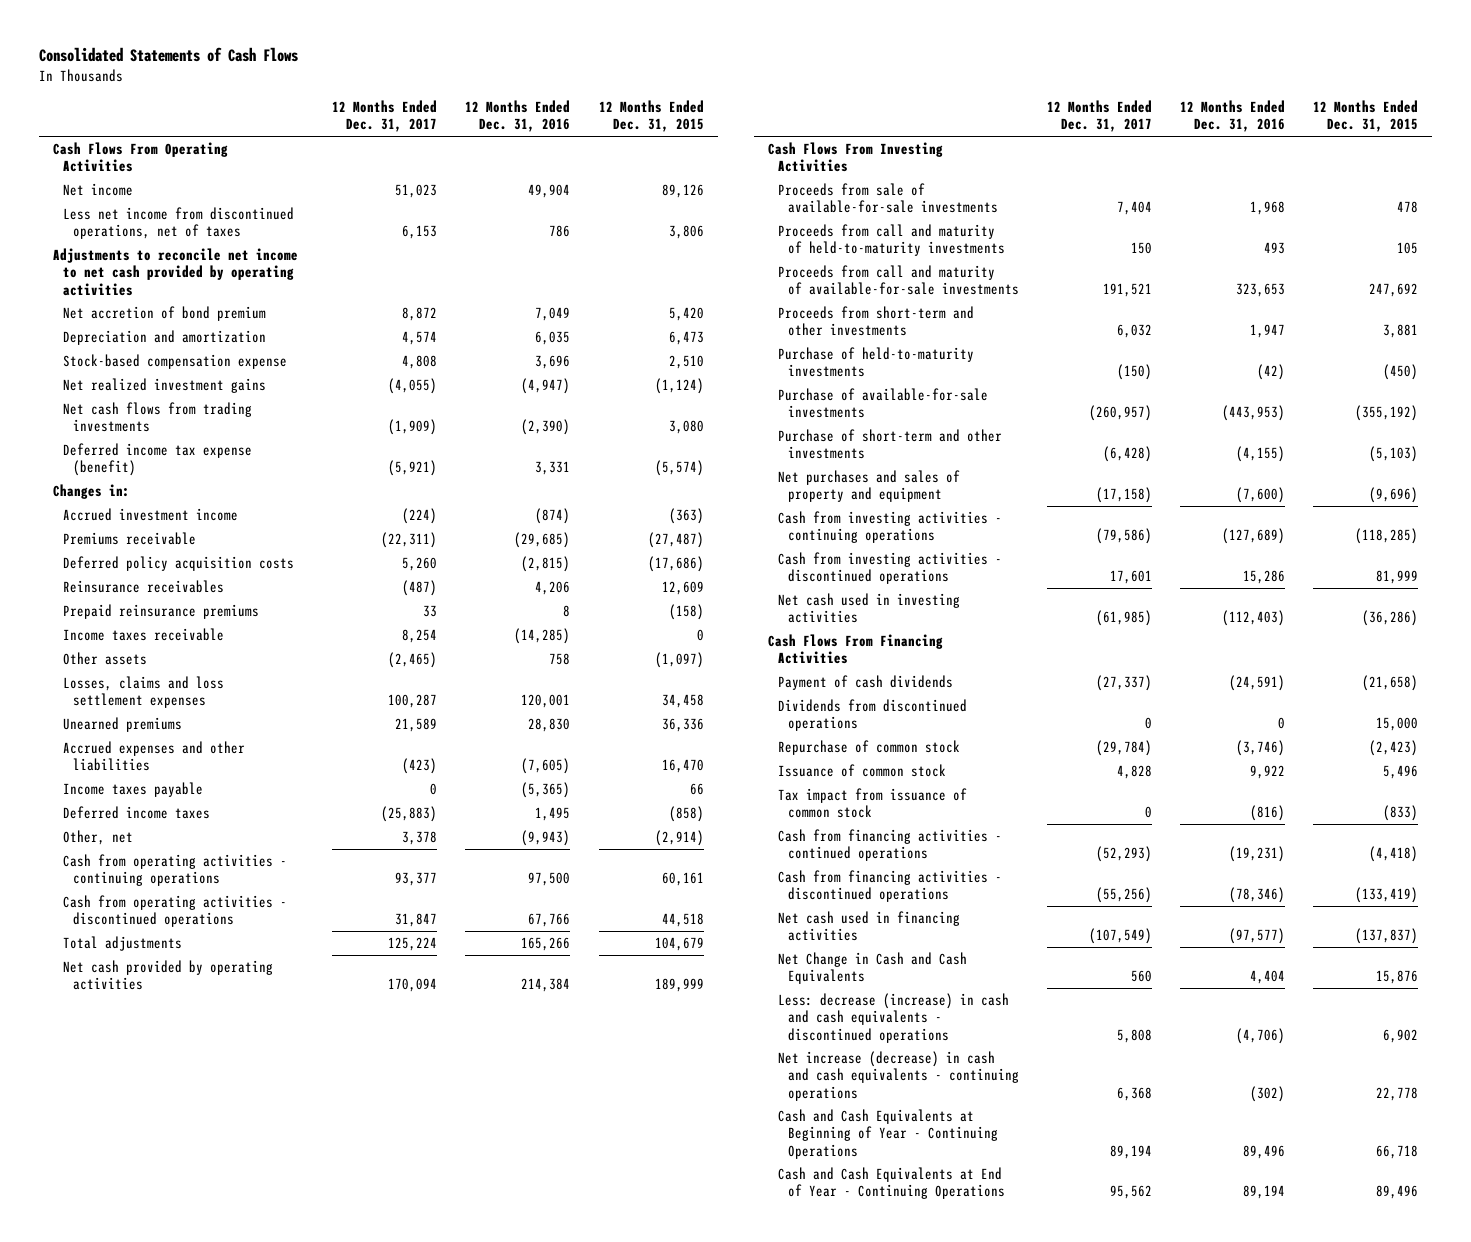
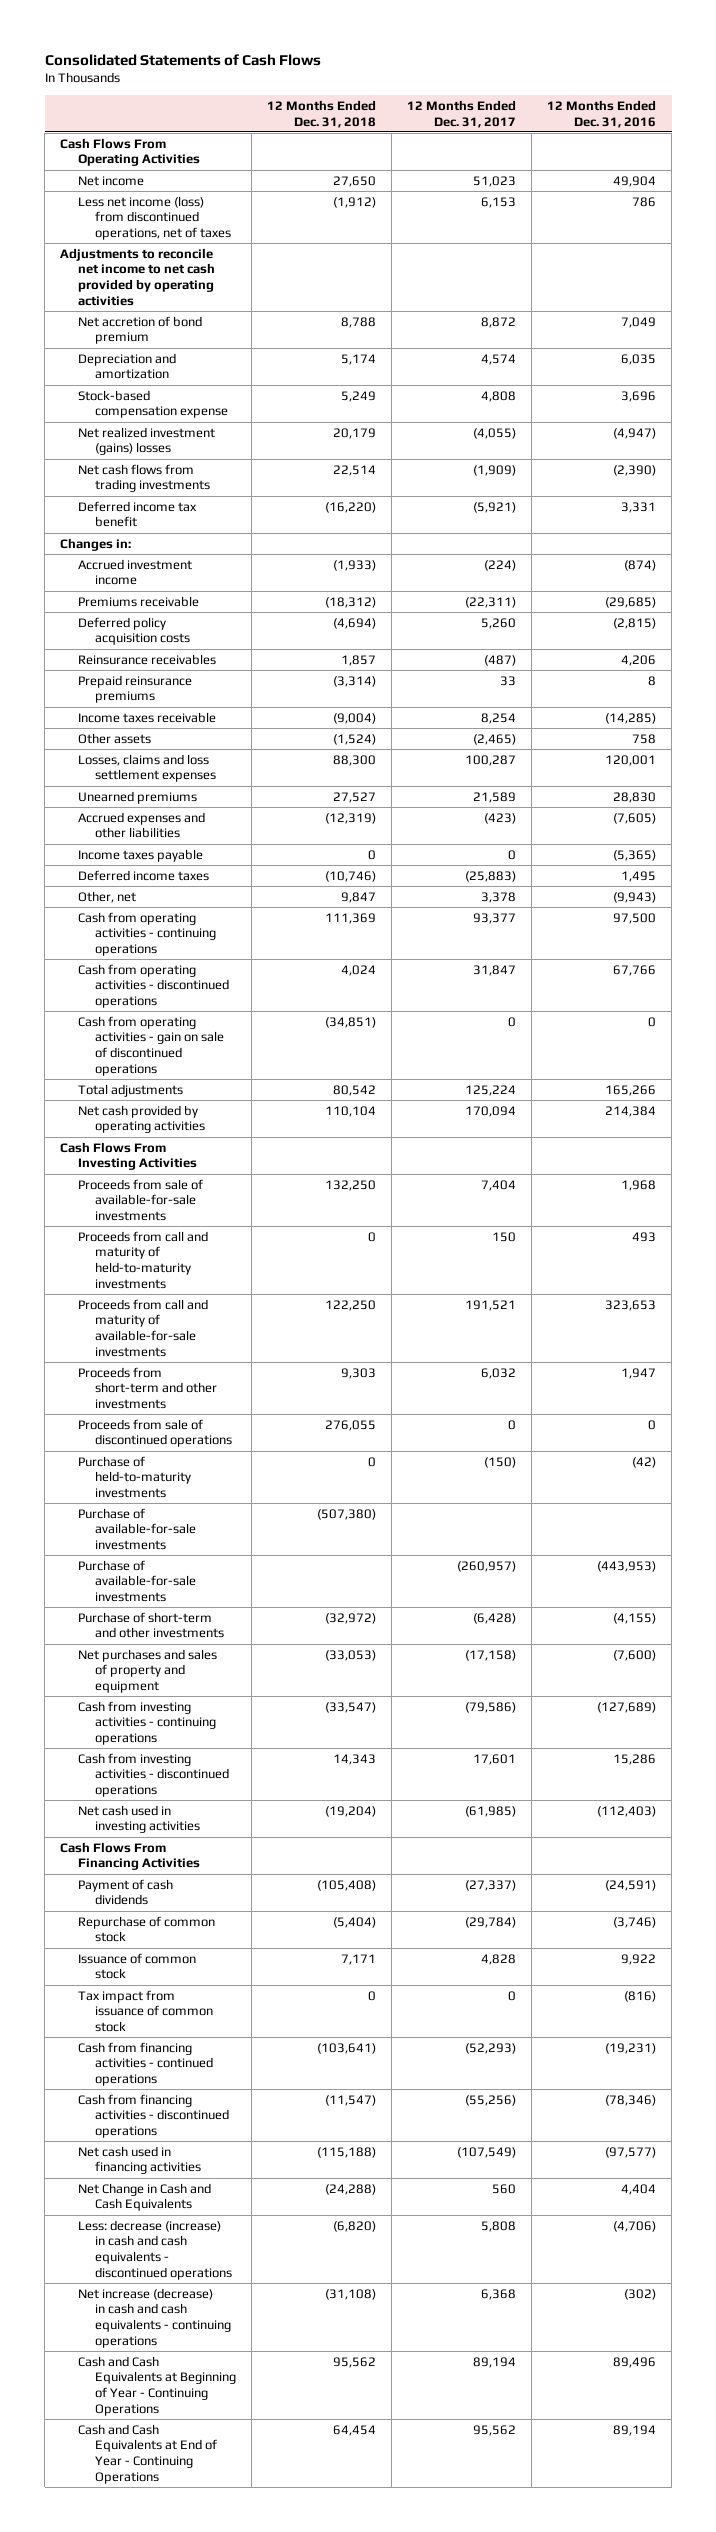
- | 12 Months Ended Dec. 31, 2017 | 12 Months Ended Dec. 31, 2016 | 12 Months Ended Dec. 31, 2015
+ | 12 Months Ended Dec. 31, 2018 | 12 Months Ended Dec. 31, 2017 | 12 Months Ended Dec. 31, 2016
- Less net income from discontinued operations, net of taxes | 6,153 | 786 | 3,806
+ Less net income (loss) from discontinued operations, net of taxes | (1,912) | 6,153 | 786
- Net realized investment gains | (4,055) | (4,947) | (1,124)
+ Net realized investment (gains) losses | 20,179 | (4,055) | (4,947)
- Deferred income tax expense (benefit) | (5,921) | 3,331 | (5,574)
+ Deferred income tax benefit | (16,220) | (5,921) | 3,331
+ Cash from operating activities - gain on sale of discontinued operations | (34,851) | 0 | 0
+ Proceeds from sale of discontinued operations | 276,055 | 0 | 0
+ Purchase of available-for-sale investments | (507,380) | |
- Dividends from discontinued operations | 0 | 0 | 15,000

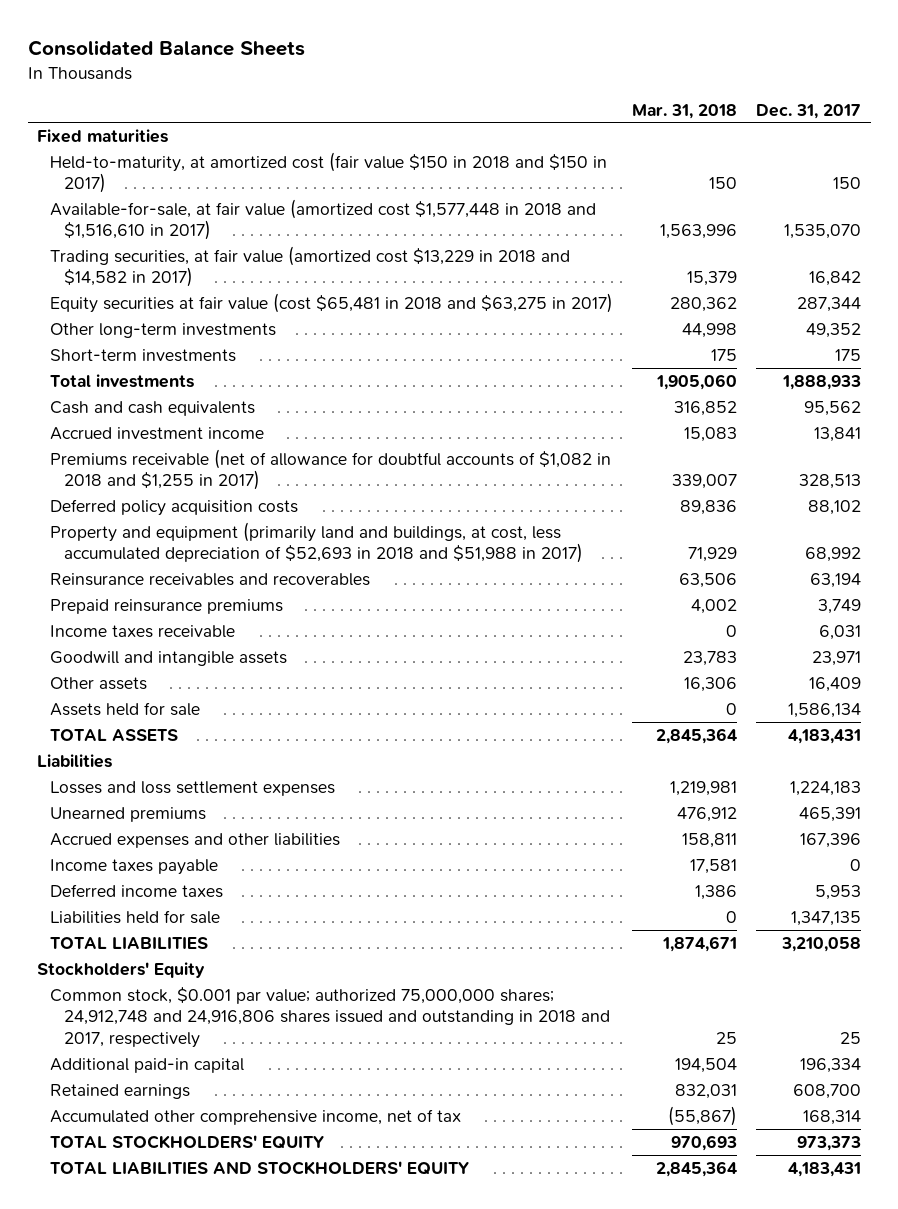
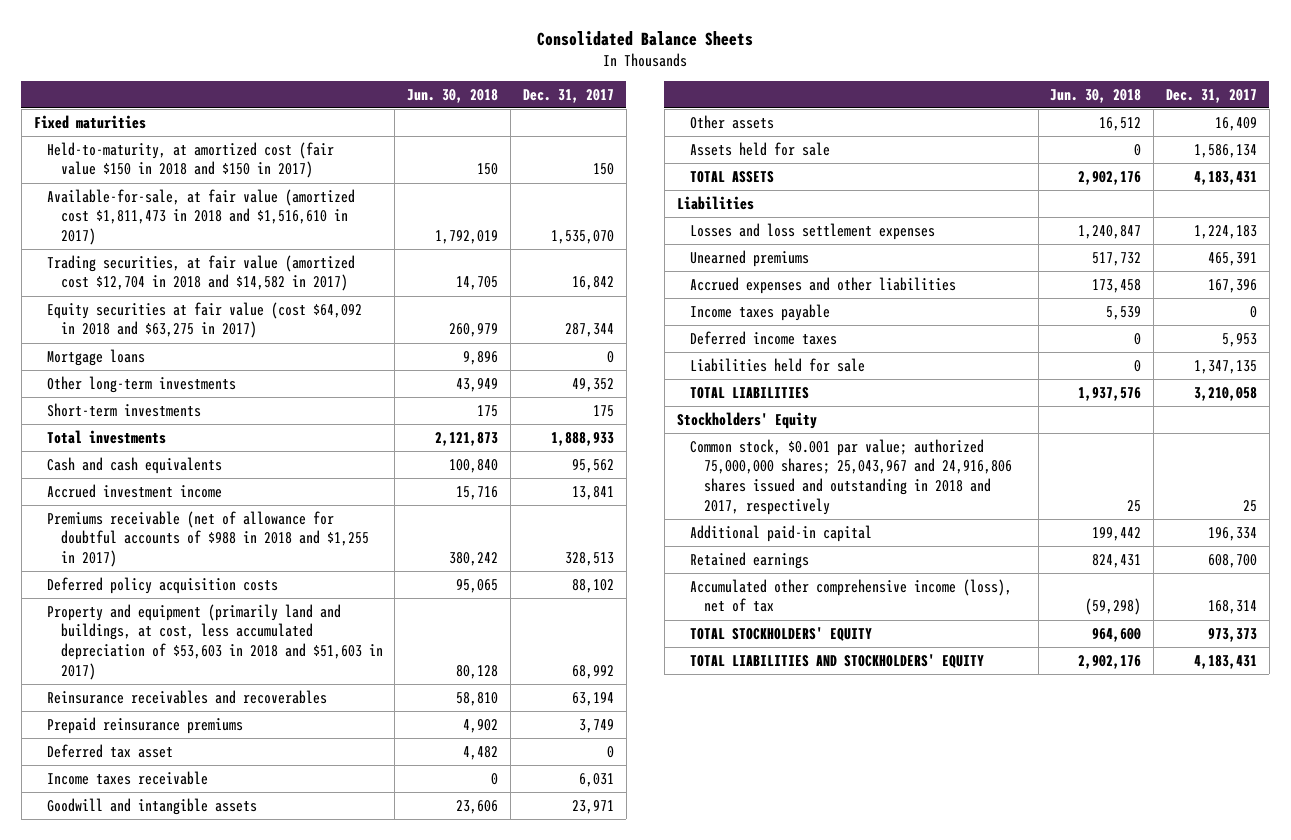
- | Mar. 31, 2018 | Dec. 31, 2017
+ | Jun. 30, 2018 | Dec. 31, 2017
- Available-for-sale, at fair value (amortized cost $1,577,448 in 2018 and $1,516,610 in 2017) | 1,563,996 | 1,535,070
- Trading securities, at fair value (amortized cost $13,229 in 2018 and $14,582 in 2017) | 15,379 | 16,842
- Equity securities at fair value (cost $65,481 in 2018 and $63,275 in 2017) | 280,362 | 287,344
+ Available-for-sale, at fair value (amortized cost $1,811,473 in 2018 and $1,516,610 in 2017) | 1,792,019 | 1,535,070
+ Trading securities, at fair value (amortized cost $12,704 in 2018 and $14,582 in 2017) | 14,705 | 16,842
+ Equity securities at fair value (cost $64,092 in 2018 and $63,275 in 2017) | 260,979 | 287,344
+ Mortgage loans | 9,896 | 0
- Premiums receivable (net of allowance for doubtful accounts of $1,082 in 2018 and $1,255 in 2017) | 339,007 | 328,513
+ Premiums receivable (net of allowance for doubtful accounts of $988 in 2018 and $1,255 in 2017) | 380,242 | 328,513
- Property and equipment (primarily land and buildings, at cost, less accumulated depreciation of $52,693 in 2018 and $51,988 in 2017) | 71,929 | 68,992
+ Property and equipment (primarily land and buildings, at cost, less accumulated depreciation of $53,603 in 2018 and $51,603 in 2017) | 80,128 | 68,992
+ Deferred tax asset | 4,482 | 0
- Common stock, $0.001 par value; authorized 75,000,000 shares; 24,912,748 and 24,916,806 shares issued and outstanding in 2018 and 2017, respectively | 25 | 25
+ Common stock, $0.001 par value; authorized 75,000,000 shares; 25,043,967 and 24,916,806 shares issued and outstanding in 2018 and 2017, respectively | 25 | 25
- Accumulated other comprehensive income, net of tax | (55,867) | 168,314
+ Accumulated other comprehensive income (loss), net of tax | (59,298) | 168,314

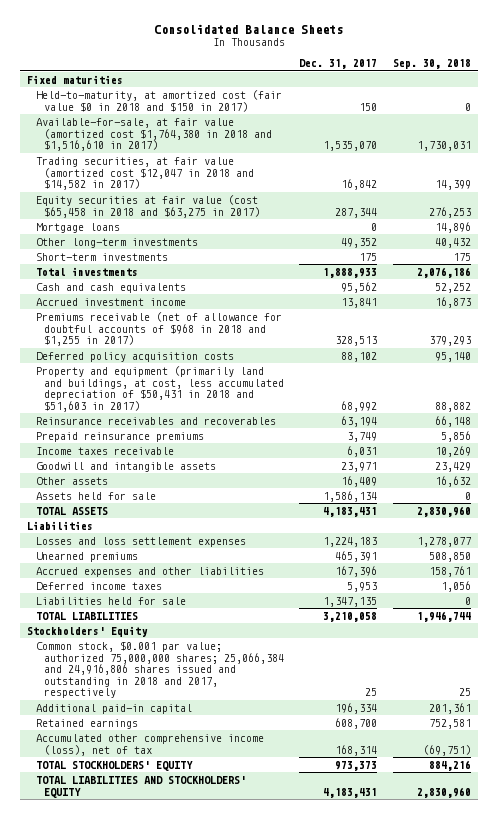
- | Jun. 30, 2018 | Dec. 31, 2017
+ | Dec. 31, 2017 | Sep. 30, 2018
- Held-to-maturity, at amortized cost (fair value $150 in 2018 and $150 in 2017) | 150 | 150
- Available-for-sale, at fair value (amortized cost $1,811,473 in 2018 and $1,516,610 in 2017) | 1,792,019 | 1,535,070
- Trading securities, at fair value (amortized cost $12,704 in 2018 and $14,582 in 2017) | 14,705 | 16,842
- Equity securities at fair value (cost $64,092 in 2018 and $63,275 in 2017) | 260,979 | 287,344
+ Held-to-maturity, at amortized cost (fair value $0 in 2018 and $150 in 2017) | 150 | 0
+ Available-for-sale, at fair value (amortized cost $1,764,380 in 2018 and $1,516,610 in 2017) | 1,535,070 | 1,730,031
+ Trading securities, at fair value (amortized cost $12,047 in 2018 and $14,582 in 2017) | 16,842 | 14,399
+ Equity securities at fair value (cost $65,458 in 2018 and $63,275 in 2017) | 287,344 | 276,253
- Premiums receivable (net of allowance for doubtful accounts of $988 in 2018 and $1,255 in 2017) | 380,242 | 328,513
+ Premiums receivable (net of allowance for doubtful accounts of $968 in 2018 and $1,255 in 2017) | 328,513 | 379,293
- Property and equipment (primarily land and buildings, at cost, less accumulated depreciation of $53,603 in 2018 and $51,603 in 2017) | 80,128 | 68,992
+ Property and equipment (primarily land and buildings, at cost, less accumulated depreciation of $50,431 in 2018 and $51,603 in 2017) | 68,992 | 88,882
- Deferred tax asset | 4,482 | 0
- Income taxes payable | 5,539 | 0
- Common stock, $0.001 par value; authorized 75,000,000 shares; 25,043,967 and 24,916,806 shares issued and outstanding in 2018 and 2017, respectively | 25 | 25
+ Common stock, $0.001 par value; authorized 75,000,000 shares; 25,066,384 and 24,916,806 shares issued and outstanding in 2018 and 2017, respectively | 25 | 25

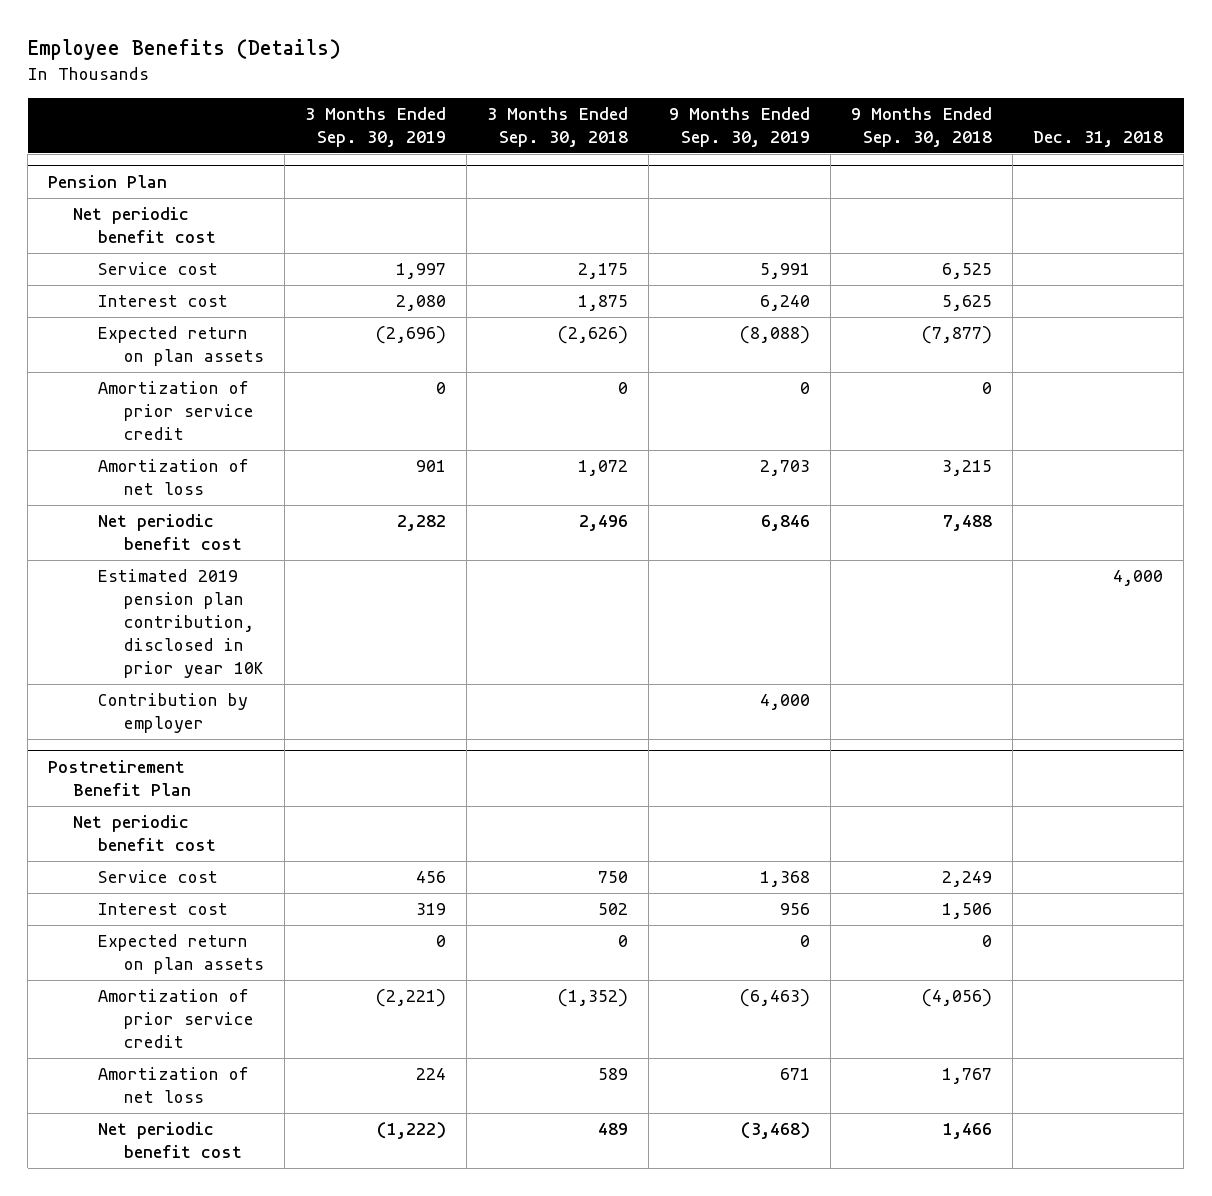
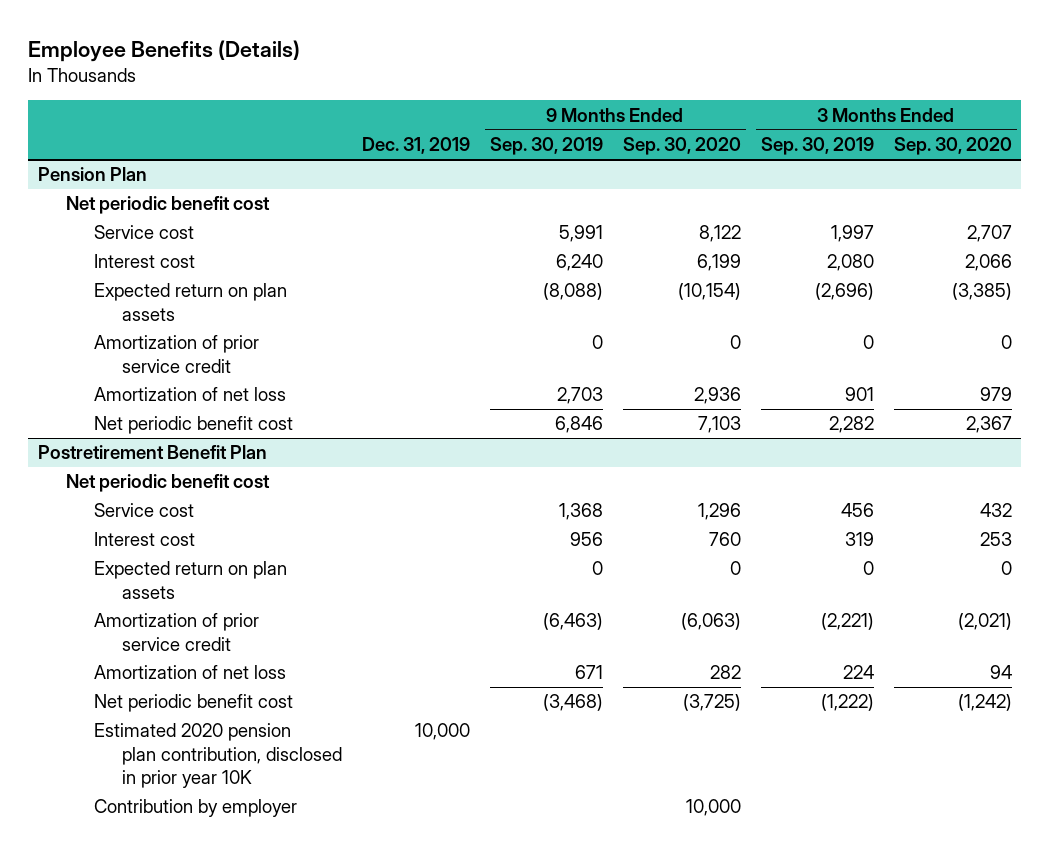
- | 3 Months Ended Sep. 30, 2019 | 3 Months Ended Sep. 30, 2018 | 9 Months Ended Sep. 30, 2019 | 9 Months Ended Sep. 30, 2018 | Dec. 31, 2018
+ | Dec. 31, 2019 | 9 Months Ended Sep. 30, 2019 | 9 Months Ended Sep. 30, 2020 | 3 Months Ended Sep. 30, 2019 | 3 Months Ended Sep. 30, 2020
@ Pension Plan
- Estimated 2019 pension plan contribution, disclosed in prior year 10K | | | | | 4,000
- Contribution by employer | | | 4,000 | |
@ Postretirement Benefit Plan
+ Estimated 2020 pension plan contribution, disclosed in prior year 10K | 10,000 | | | |
+ Contribution by employer | | | 10,000 | |

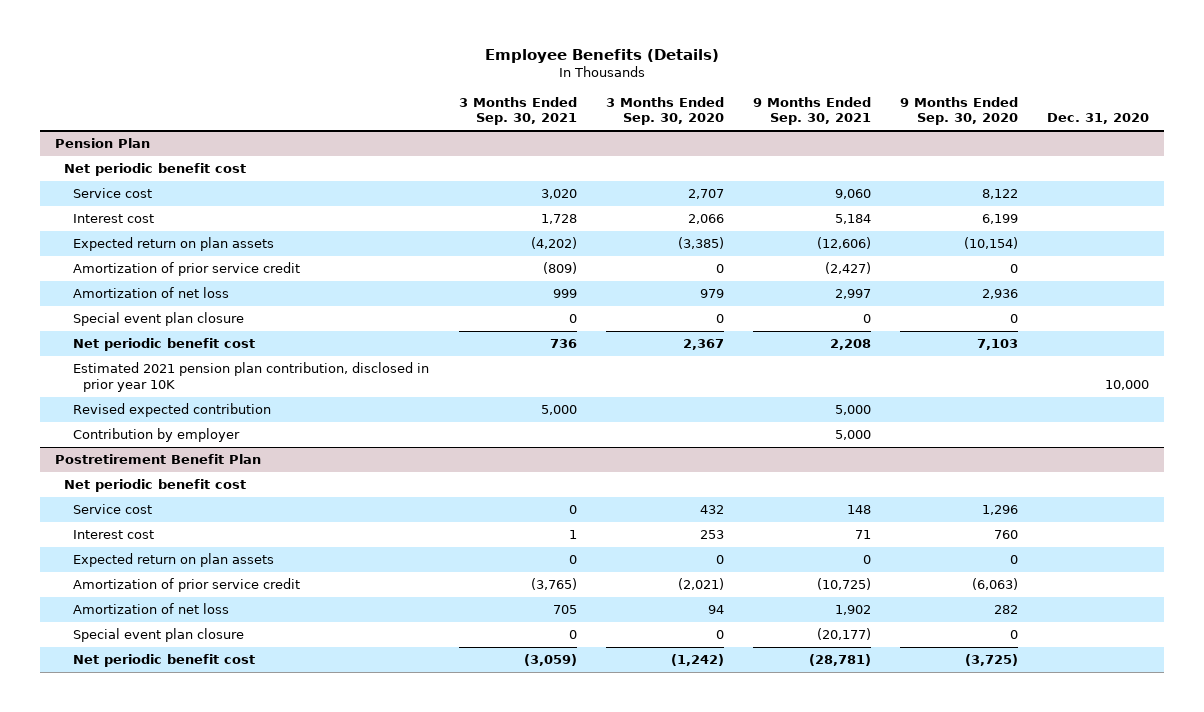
- | Dec. 31, 2019 | 9 Months Ended Sep. 30, 2019 | 9 Months Ended Sep. 30, 2020 | 3 Months Ended Sep. 30, 2019 | 3 Months Ended Sep. 30, 2020
+ | 3 Months Ended Sep. 30, 2021 | 3 Months Ended Sep. 30, 2020 | 9 Months Ended Sep. 30, 2021 | 9 Months Ended Sep. 30, 2020 | Dec. 31, 2020
@ Pension Plan
+ Special event plan closure | 0 | 0 | 0 | 0 |
+ Estimated 2021 pension plan contribution, disclosed in prior year 10K | | | | | 10,000
+ Revised expected contribution | 5,000 | | 5,000 | |
+ Contribution by employer | | | 5,000 | |
@ Postretirement Benefit Plan
+ Special event plan closure | 0 | 0 | (20,177) | 0 |
- Estimated 2020 pension plan contribution, disclosed in prior year 10K | 10,000 | | | |
- Contribution by employer | | | 10,000 | |

